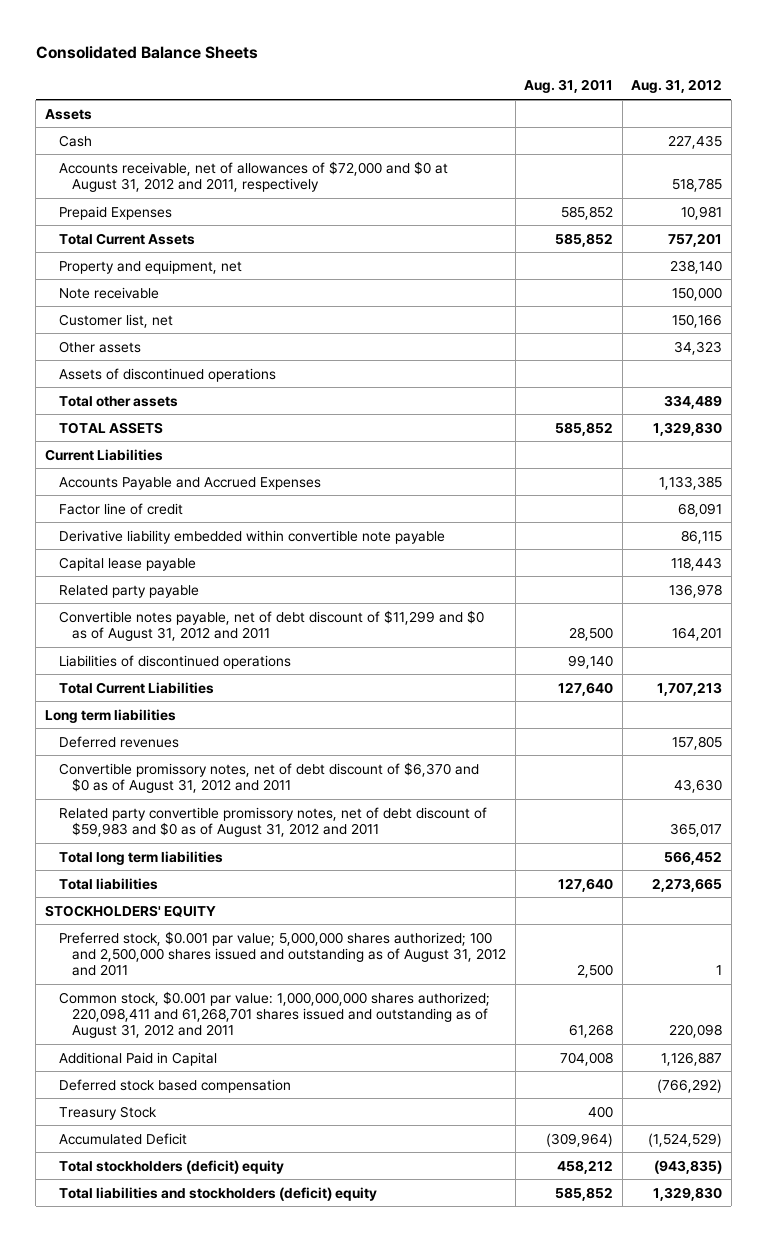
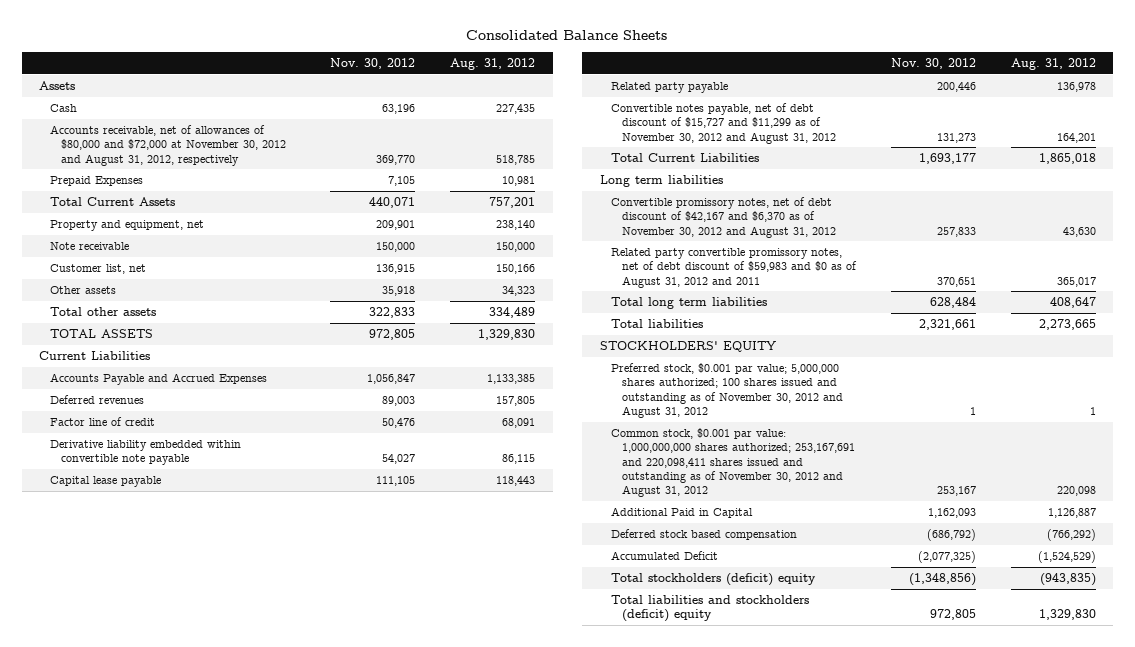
- | Aug. 31, 2011 | Aug. 31, 2012
+ | Nov. 30, 2012 | Aug. 31, 2012
- Accounts receivable, net of allowances of $72,000 and $0 at August 31, 2012 and 2011, respectively | | 518,785
+ Accounts receivable, net of allowances of $80,000 and $72,000 at November 30, 2012 and August 31, 2012, respectively | 369,770 | 518,785
- Assets of discontinued operations
moved up: Deferred revenues | 89,003 | 157,805
- Convertible notes payable, net of debt discount of $11,299 and $0 as of August 31, 2012 and 2011 | 28,500 | 164,201
- Liabilities of discontinued operations | 99,140 |
- Total Current Liabilities | 127,640 | 1,707,213
+ Convertible notes payable, net of debt discount of $15,727 and $11,299 as of November 30, 2012 and August 31, 2012 | 131,273 | 164,201
+ Total Current Liabilities | 1,693,177 | 1,865,018
- Convertible promissory notes, net of debt discount of $6,370 and $0 as of August 31, 2012 and 2011 | | 43,630
+ Convertible promissory notes, net of debt discount of $42,167 and $6,370 as of November 30, 2012 and August 31, 2012 | 257,833 | 43,630
- Total long term liabilities | | 566,452
+ Total long term liabilities | 628,484 | 408,647
- Preferred stock, $0.001 par value; 5,000,000 shares authorized; 100 and 2,500,000 shares issued and outstanding as of August 31, 2012 and 2011 | 2,500 | 1
- Common stock, $0.001 par value: 1,000,000,000 shares authorized; 220,098,411 and 61,268,701 shares issued and outstanding as of August 31, 2012 and 2011 | 61,268 | 220,098
+ Preferred stock, $0.001 par value; 5,000,000 shares authorized; 100 shares issued and outstanding as of November 30, 2012 and August 31, 2012 | 1 | 1
+ Common stock, $0.001 par value: 1,000,000,000 shares authorized; 253,167,691 and 220,098,411 shares issued and outstanding as of November 30, 2012 and August 31, 2012 | 253,167 | 220,098
- Treasury Stock | 400 |

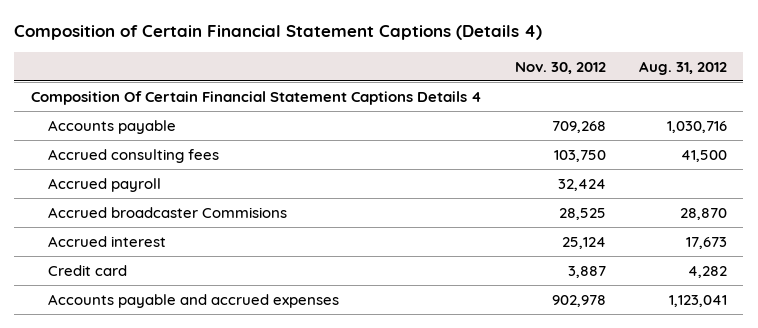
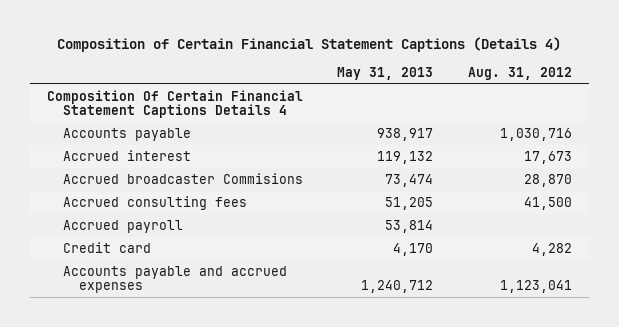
- | Nov. 30, 2012 | Aug. 31, 2012
+ | May 31, 2013 | Aug. 31, 2012
moved up: Accrued interest | 119,132 | 17,673
moved up: Accrued broadcaster Commisions | 73,474 | 28,870

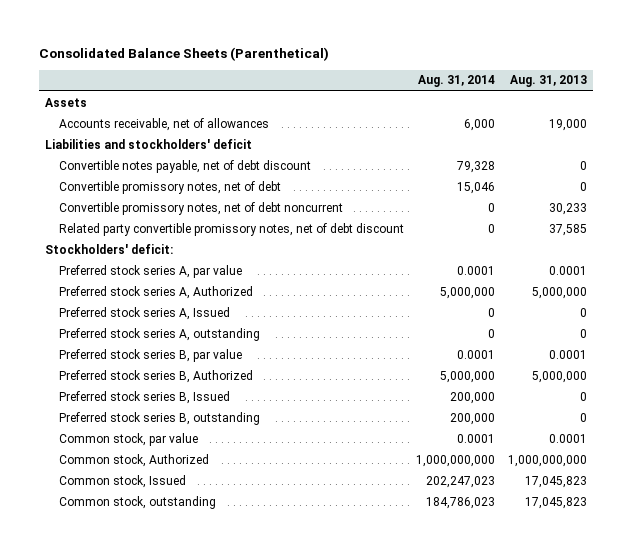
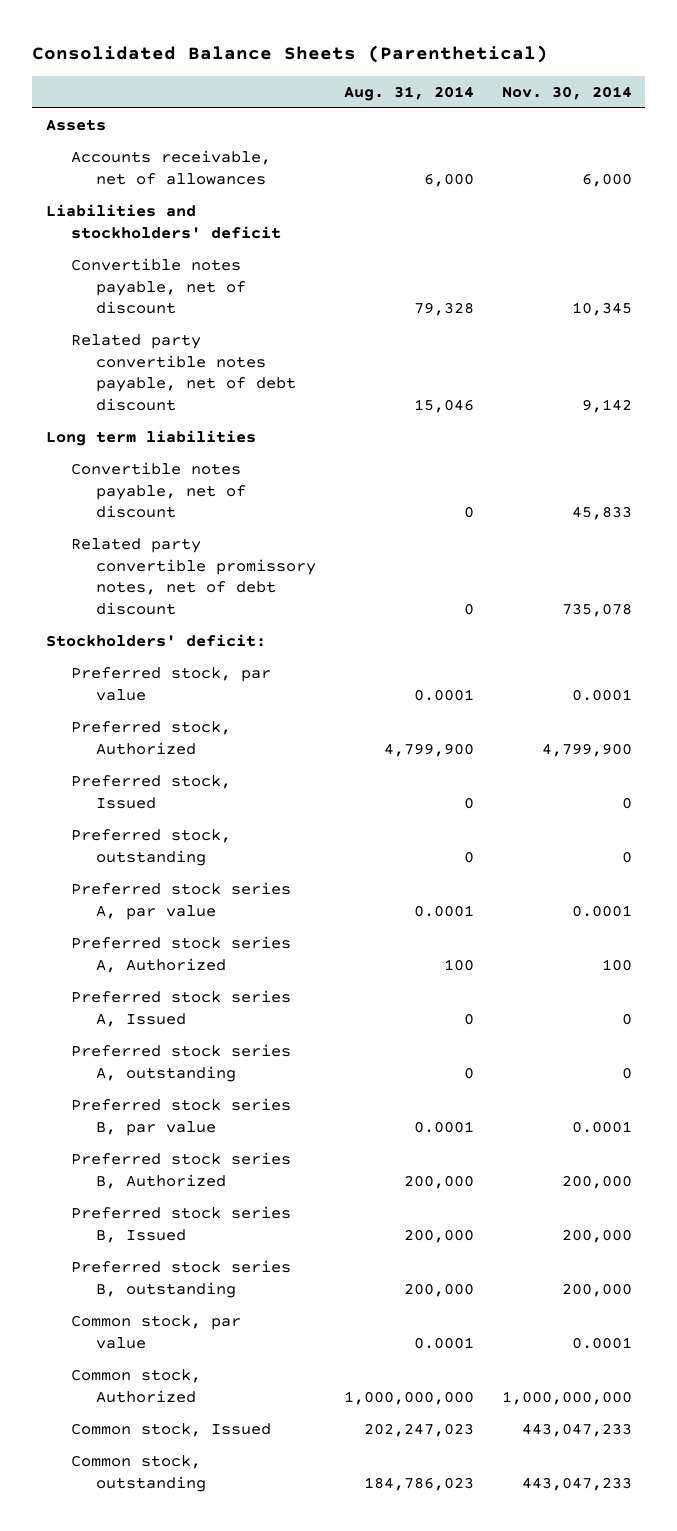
- | Aug. 31, 2014 | Aug. 31, 2013
+ | Aug. 31, 2014 | Nov. 30, 2014
- Convertible notes payable, net of debt discount | 79,328 | 0
- Convertible promissory notes, net of debt | 15,046 | 0
- Convertible promissory notes, net of debt noncurrent | 0 | 30,233
+ Convertible notes payable, net of discount | 79,328 | 10,345
+ Related party convertible notes payable, net of debt discount | 15,046 | 9,142
+ Long term liabilities
+ Convertible notes payable, net of discount | 0 | 45,833
+ Preferred stock, par value | 0.0001 | 0.0001
+ Preferred stock, Authorized | 4,799,900 | 4,799,900
+ Preferred stock, Issued | 0 | 0
+ Preferred stock, outstanding | 0 | 0
- Preferred stock series A, Authorized | 5,000,000 | 5,000,000
+ Preferred stock series A, Authorized | 100 | 100
- Preferred stock series B, Authorized | 5,000,000 | 5,000,000
+ Preferred stock series B, Authorized | 200,000 | 200,000

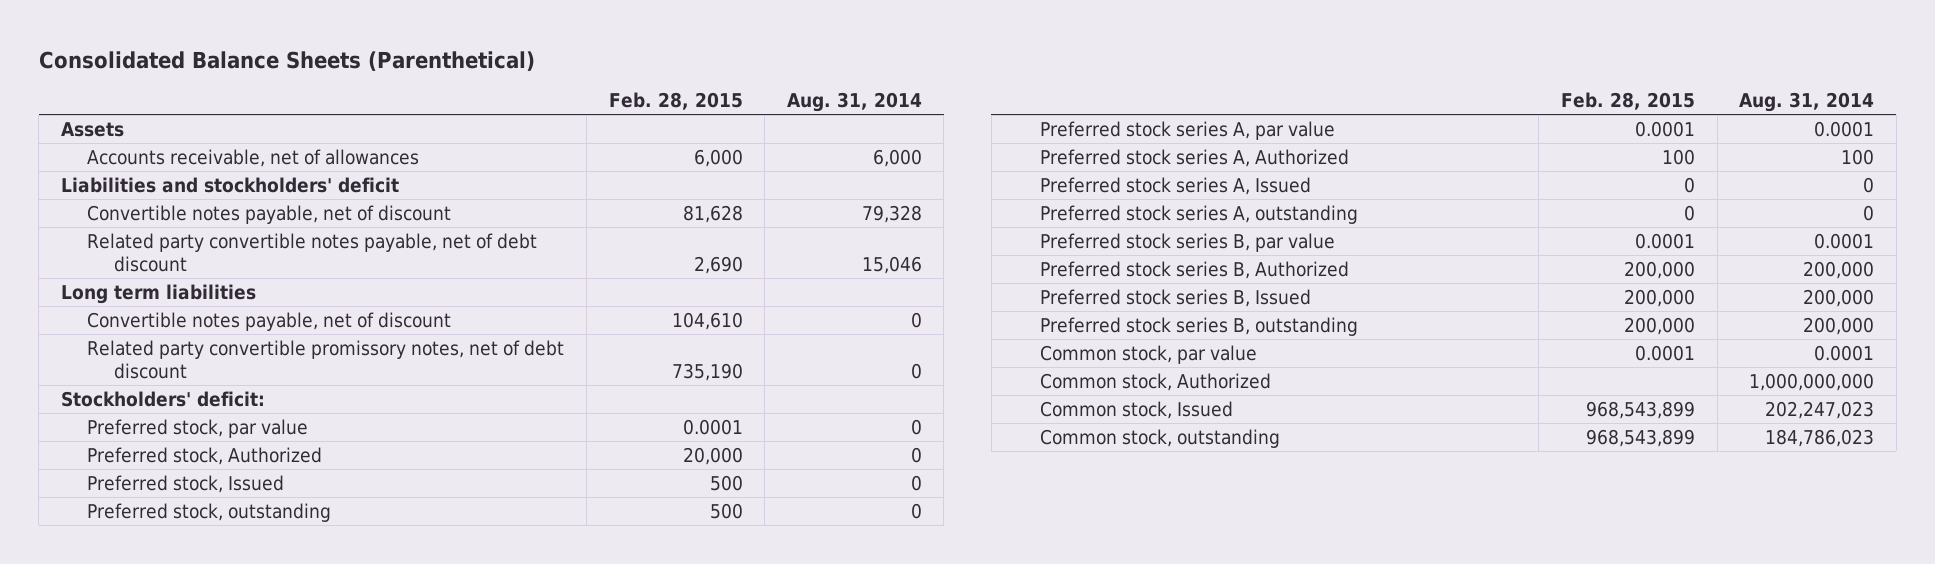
- | Aug. 31, 2014 | Nov. 30, 2014
+ | Feb. 28, 2015 | Aug. 31, 2014
- Preferred stock, par value | 0.0001 | 0.0001
- Preferred stock, Authorized | 4,799,900 | 4,799,900
+ Preferred stock, par value | 0.0001 | 0
+ Preferred stock, Authorized | 20,000 | 0

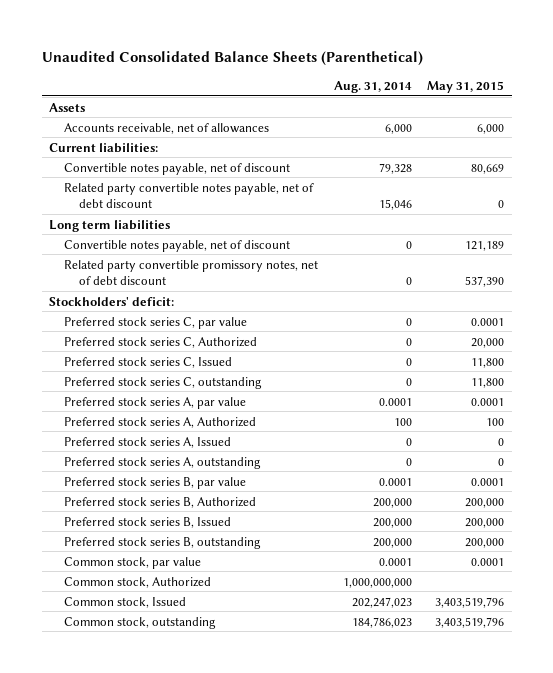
- Consolidated Balance Sheets (Parenthetical)
+ Unaudited Consolidated Balance Sheets (Parenthetical)
- | Feb. 28, 2015 | Aug. 31, 2014
+ | Aug. 31, 2014 | May 31, 2015
- Liabilities and stockholders' deficit
+ Current liabilities:
- Preferred stock, par value | 0.0001 | 0
- Preferred stock, Authorized | 20,000 | 0
- Preferred stock, Issued | 500 | 0
- Preferred stock, outstanding | 500 | 0
+ Preferred stock series C, par value | 0 | 0.0001
+ Preferred stock series C, Authorized | 0 | 20,000
+ Preferred stock series C, Issued | 0 | 11,800
+ Preferred stock series C, outstanding | 0 | 11,800

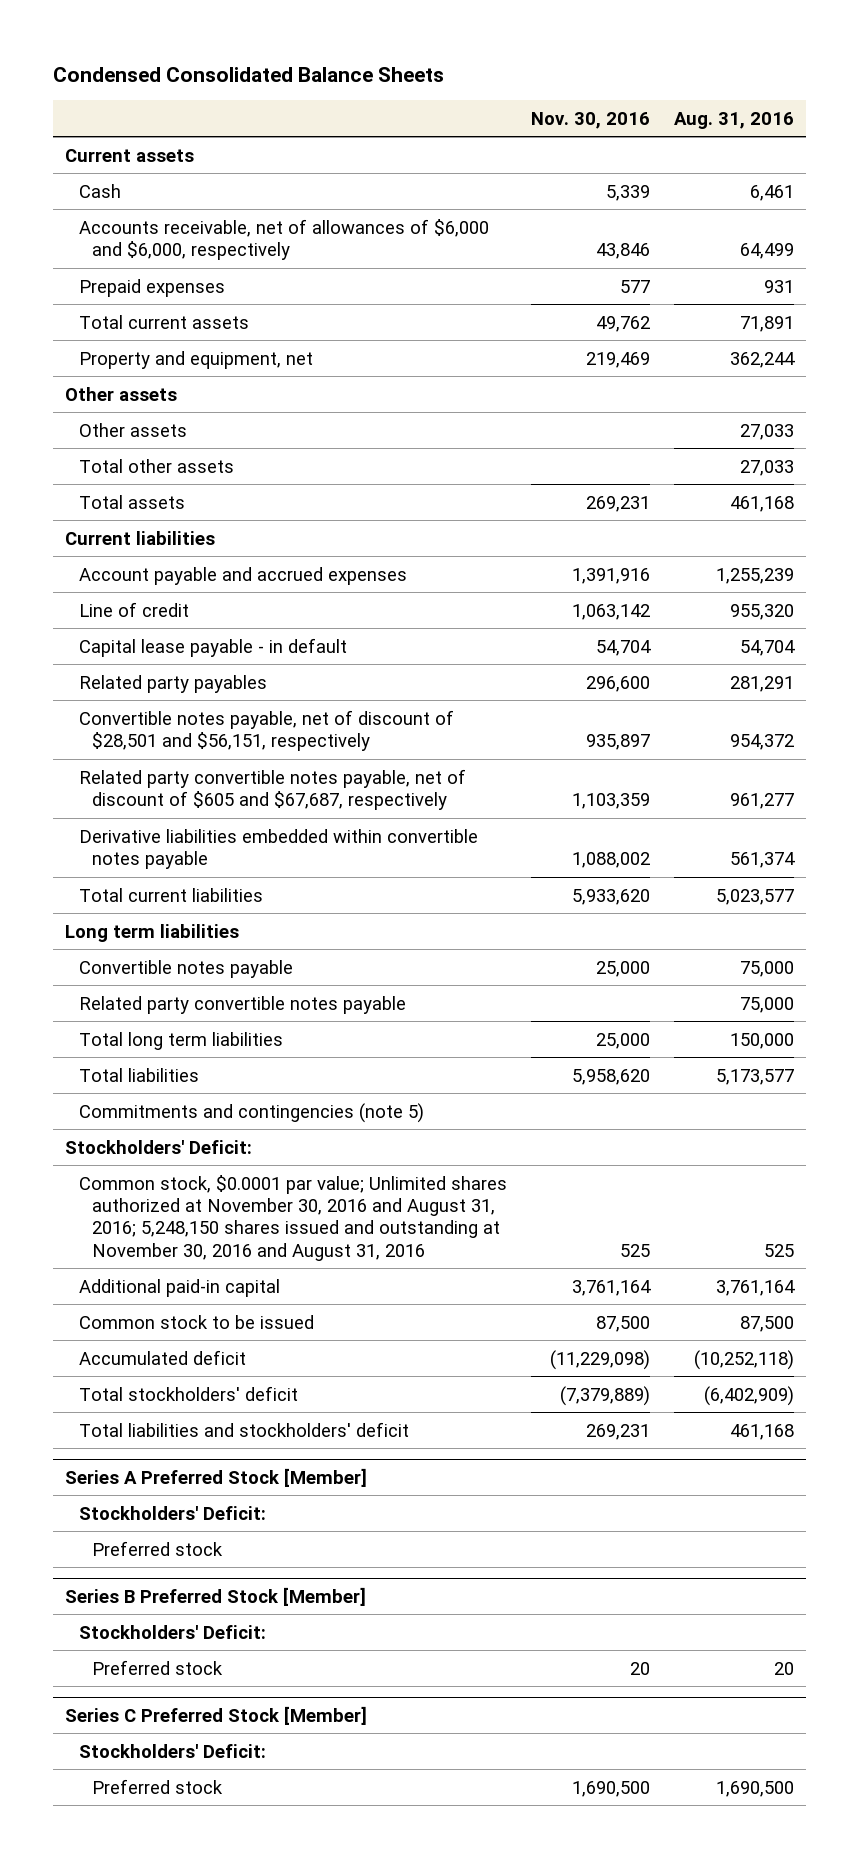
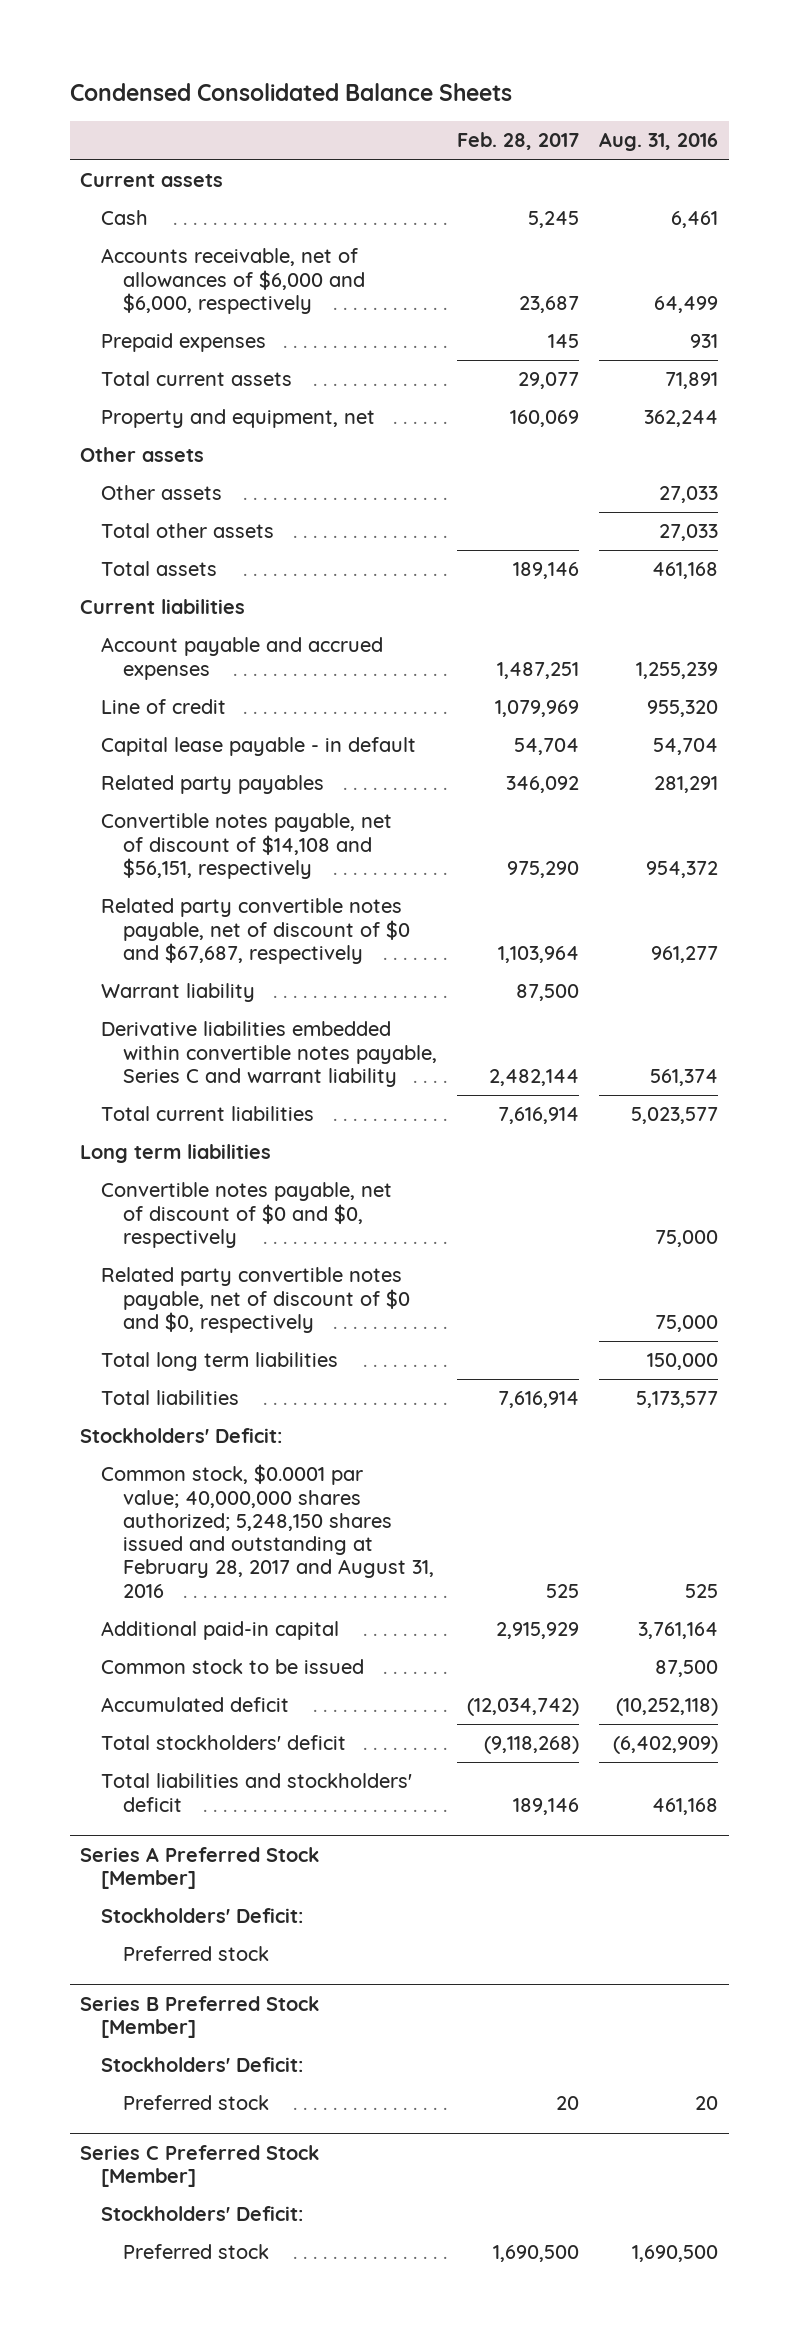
- | Nov. 30, 2016 | Aug. 31, 2016
+ | Feb. 28, 2017 | Aug. 31, 2016
- Convertible notes payable, net of discount of $28,501 and $56,151, respectively | 935,897 | 954,372
- Related party convertible notes payable, net of discount of $605 and $67,687, respectively | 1,103,359 | 961,277
- Derivative liabilities embedded within convertible notes payable | 1,088,002 | 561,374
+ Convertible notes payable, net of discount of $14,108 and $56,151, respectively | 975,290 | 954,372
+ Related party convertible notes payable, net of discount of $0 and $67,687, respectively | 1,103,964 | 961,277
+ Warrant liability | 87,500 |
+ Derivative liabilities embedded within convertible notes payable, Series C and warrant liability | 2,482,144 | 561,374
- Convertible notes payable | 25,000 | 75,000
- Related party convertible notes payable | | 75,000
+ Convertible notes payable, net of discount of $0 and $0, respectively | | 75,000
+ Related party convertible notes payable, net of discount of $0 and $0, respectively | | 75,000
- Commitments and contingencies (note 5)
- Common stock, $0.0001 par value; Unlimited shares authorized at November 30, 2016 and August 31, 2016; 5,248,150 shares issued and outstanding at November 30, 2016 and August 31, 2016 | 525 | 525
+ Common stock, $0.0001 par value; 40,000,000 shares authorized; 5,248,150 shares issued and outstanding at February 28, 2017 and August 31, 2016 | 525 | 525

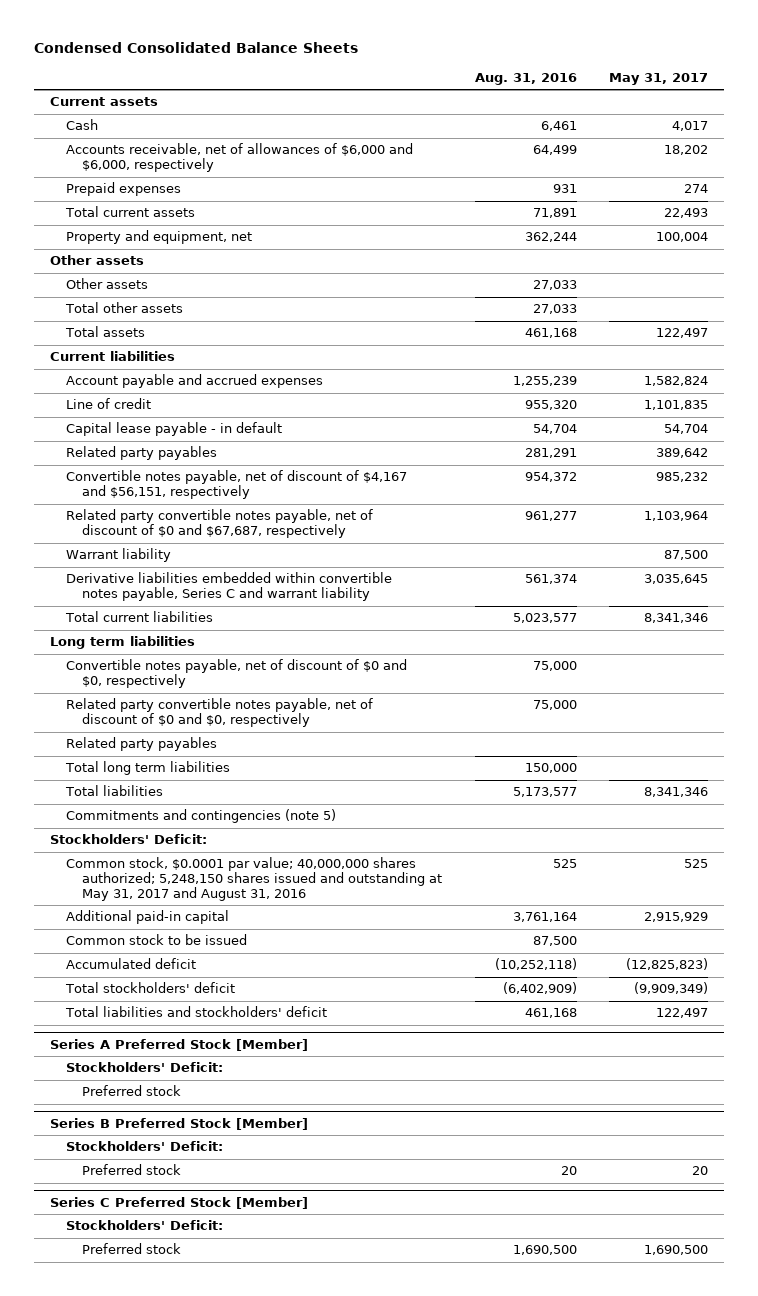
- | Feb. 28, 2017 | Aug. 31, 2016
+ | Aug. 31, 2016 | May 31, 2017
- Convertible notes payable, net of discount of $14,108 and $56,151, respectively | 975,290 | 954,372
+ Convertible notes payable, net of discount of $4,167 and $56,151, respectively | 954,372 | 985,232
+ Related party payables
+ Commitments and contingencies (note 5)
- Common stock, $0.0001 par value; 40,000,000 shares authorized; 5,248,150 shares issued and outstanding at February 28, 2017 and August 31, 2016 | 525 | 525
+ Common stock, $0.0001 par value; 40,000,000 shares authorized; 5,248,150 shares issued and outstanding at May 31, 2017 and August 31, 2016 | 525 | 525

